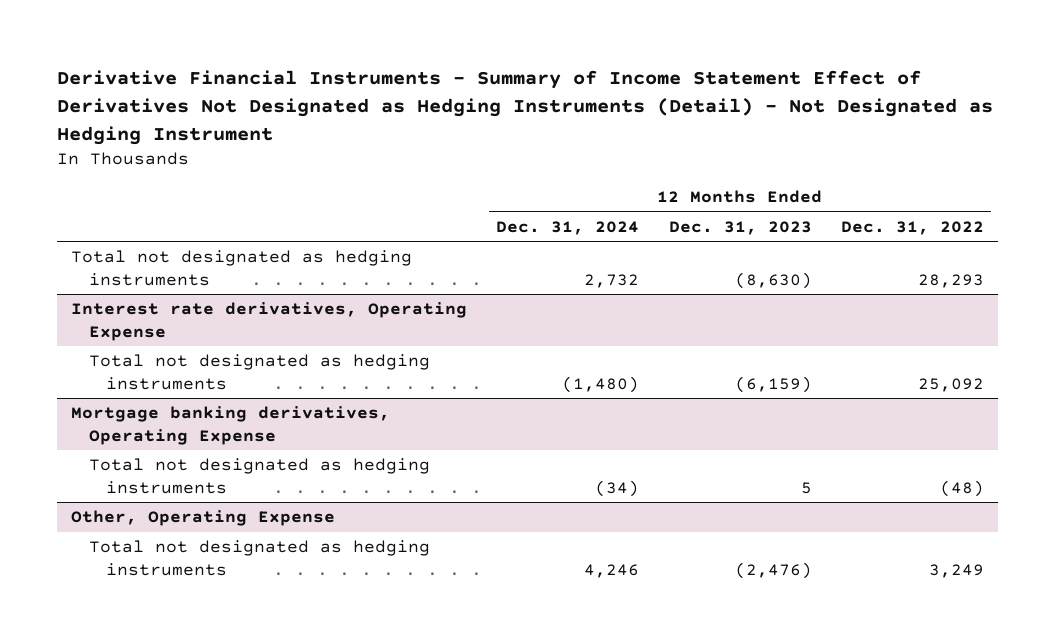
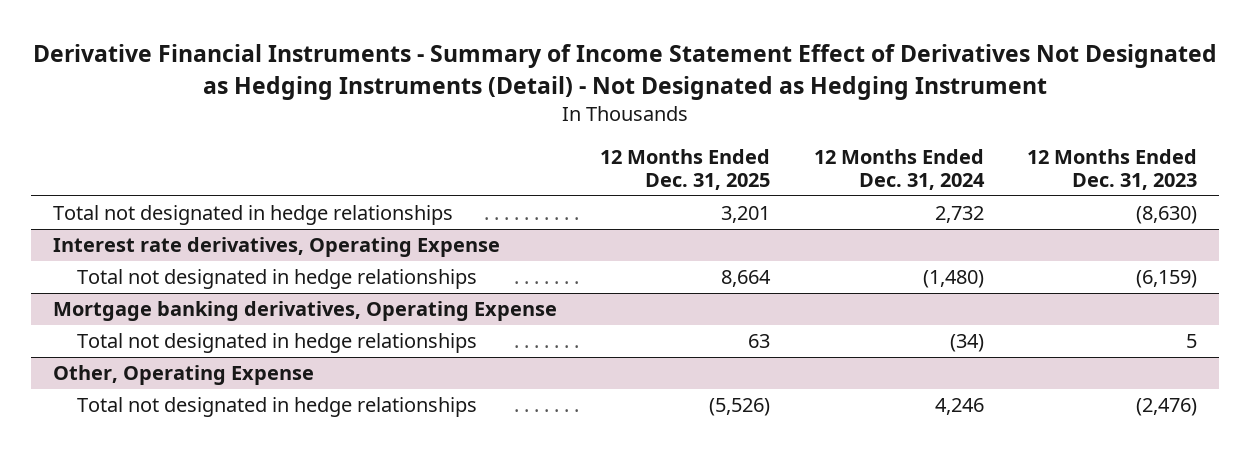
- | 12 Months Ended Dec. 31, 2024 | 12 Months Ended Dec. 31, 2023 | 12 Months Ended Dec. 31, 2022
+ | 12 Months Ended Dec. 31, 2025 | 12 Months Ended Dec. 31, 2024 | 12 Months Ended Dec. 31, 2023
- Total not designated as hedging instruments | 2,732 | (8,630) | 28,293
+ Total not designated in hedge relationships | 3,201 | 2,732 | (8,630)
@ Interest rate derivatives, Operating Expense
- Total not designated as hedging instruments | (1,480) | (6,159) | 25,092
+ Total not designated in hedge relationships | 8,664 | (1,480) | (6,159)
@ Mortgage banking derivatives, Operating Expense
- Total not designated as hedging instruments | (34) | 5 | (48)
+ Total not designated in hedge relationships | 63 | (34) | 5
@ Other, Operating Expense
- Total not designated as hedging instruments | 4,246 | (2,476) | 3,249
+ Total not designated in hedge relationships | (5,526) | 4,246 | (2,476)

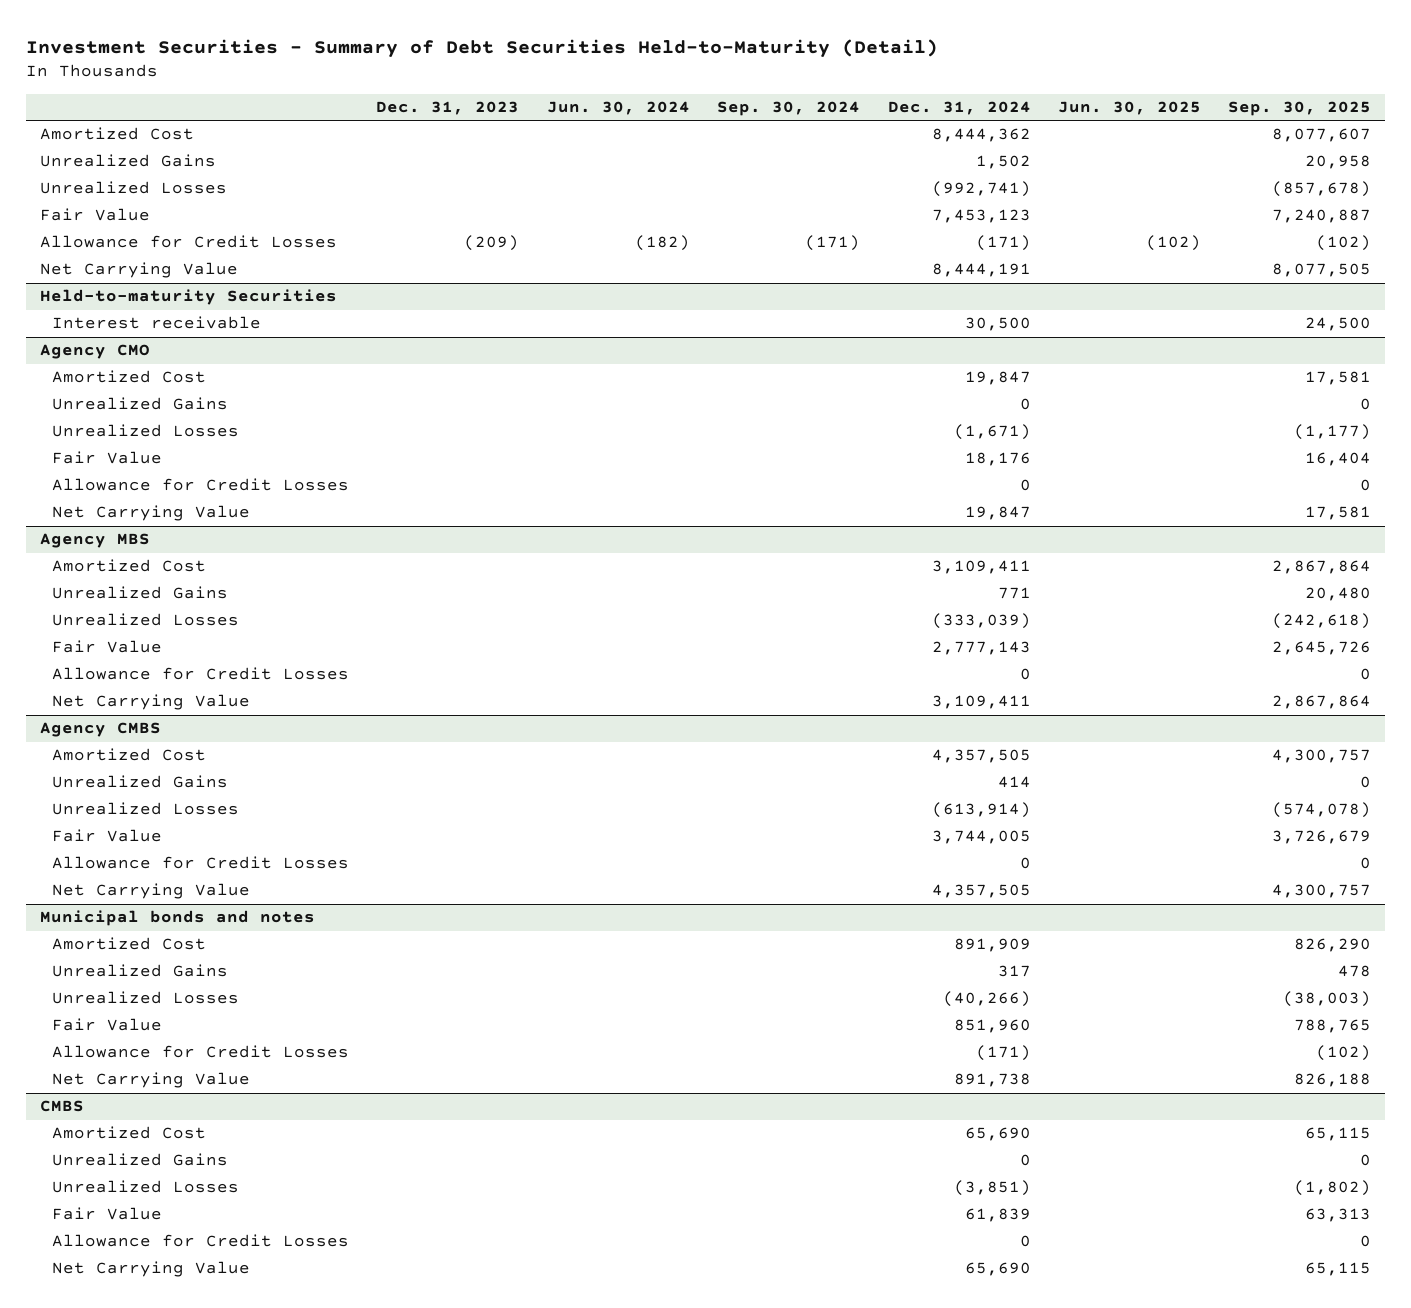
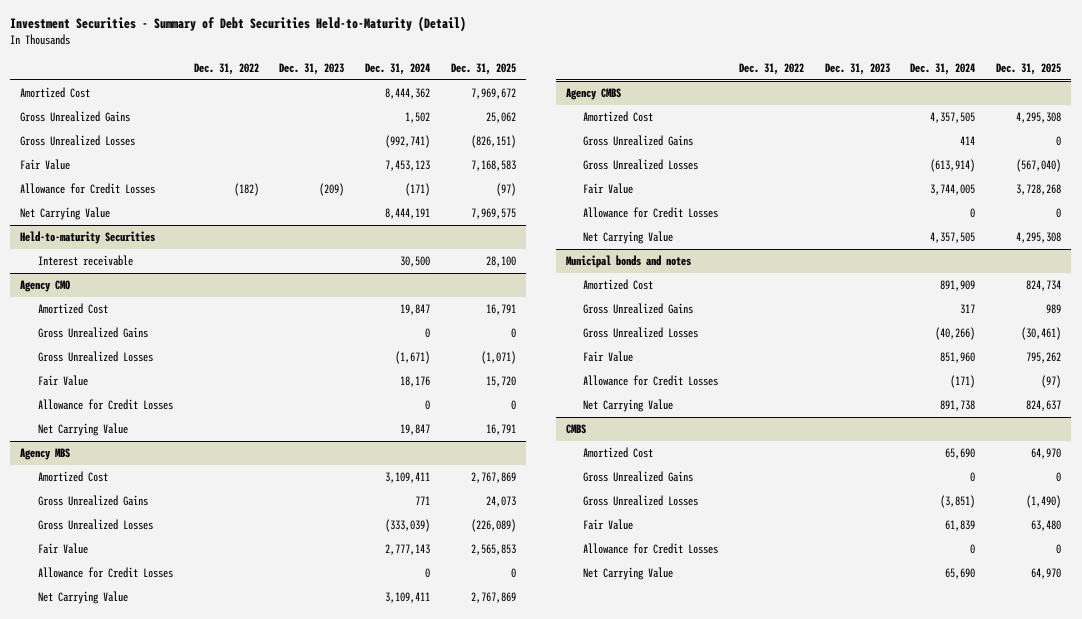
- | Dec. 31, 2023 | Jun. 30, 2024 | Sep. 30, 2024 | Dec. 31, 2024 | Jun. 30, 2025 | Sep. 30, 2025
+ | Dec. 31, 2022 | Dec. 31, 2023 | Dec. 31, 2024 | Dec. 31, 2025
- Unrealized Gains | | | | 1,502 | | 20,958
- Unrealized Losses | | | | (992,741) | | (857,678)
+ Gross Unrealized Gains | | | 1,502 | 25,062
+ Gross Unrealized Losses | | | (992,741) | (826,151)
@ Agency CMO
- Unrealized Gains | | | | 0 | | 0
- Unrealized Losses | | | | (1,671) | | (1,177)
+ Gross Unrealized Gains | | | 0 | 0
+ Gross Unrealized Losses | | | (1,671) | (1,071)
@ Agency MBS
- Unrealized Gains | | | | 771 | | 20,480
- Unrealized Losses | | | | (333,039) | | (242,618)
+ Gross Unrealized Gains | | | 771 | 24,073
+ Gross Unrealized Losses | | | (333,039) | (226,089)
@ Agency CMBS
- Unrealized Gains | | | | 414 | | 0
- Unrealized Losses | | | | (613,914) | | (574,078)
+ Gross Unrealized Gains | | | 414 | 0
+ Gross Unrealized Losses | | | (613,914) | (567,040)
@ Municipal bonds and notes
- Unrealized Gains | | | | 317 | | 478
- Unrealized Losses | | | | (40,266) | | (38,003)
+ Gross Unrealized Gains | | | 317 | 989
+ Gross Unrealized Losses | | | (40,266) | (30,461)
@ CMBS
- Unrealized Gains | | | | 0 | | 0
- Unrealized Losses | | | | (3,851) | | (1,802)
+ Gross Unrealized Gains | | | 0 | 0
+ Gross Unrealized Losses | | | (3,851) | (1,490)

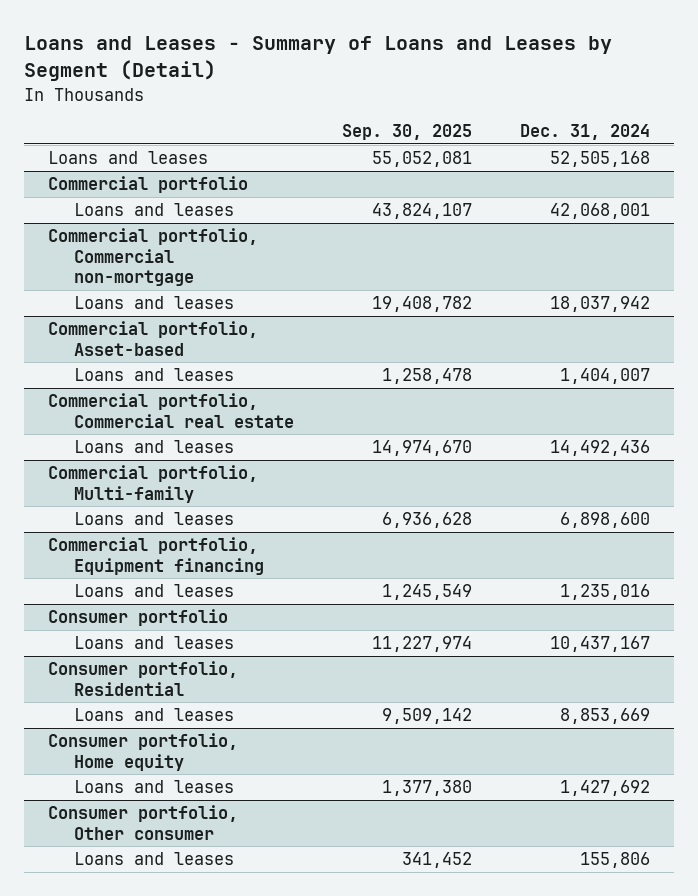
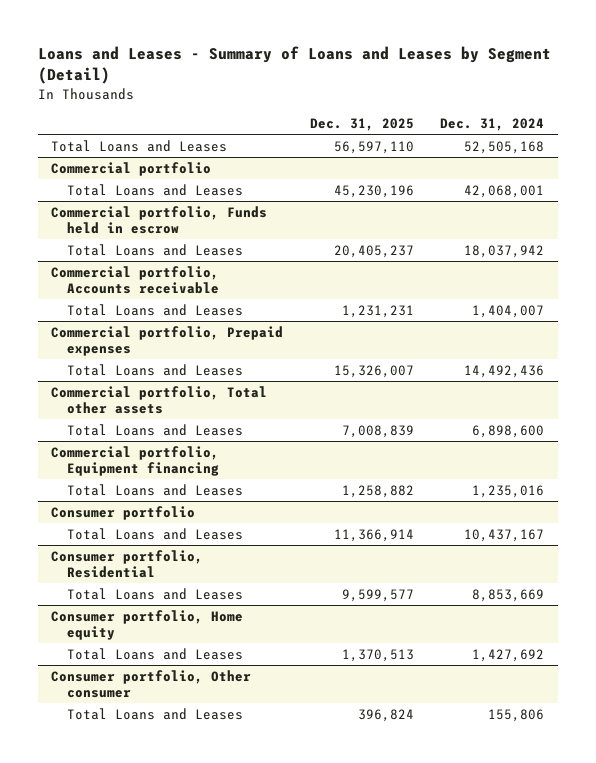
- | Sep. 30, 2025 | Dec. 31, 2024
+ | Dec. 31, 2025 | Dec. 31, 2024
- Loans and leases | 55,052,081 | 52,505,168
+ Total Loans and Leases | 56,597,110 | 52,505,168
@ Commercial portfolio
- Loans and leases | 43,824,107 | 42,068,001
- Commercial portfolio, Commercial non-mortgage
- Loans and leases | 19,408,782 | 18,037,942
- Commercial portfolio, Asset-based
- Loans and leases | 1,258,478 | 1,404,007
- Commercial portfolio, Commercial real estate
- Loans and leases | 14,974,670 | 14,492,436
- Commercial portfolio, Multi-family
- Loans and leases | 6,936,628 | 6,898,600
@ Commercial portfolio
+ Total Loans and Leases | 45,230,196 | 42,068,001
+ Commercial portfolio, Funds held in escrow
+ Total Loans and Leases | 20,405,237 | 18,037,942
+ Commercial portfolio, Accounts receivable
+ Total Loans and Leases | 1,231,231 | 1,404,007
+ Commercial portfolio, Prepaid expenses
+ Total Loans and Leases | 15,326,007 | 14,492,436
+ Commercial portfolio, Total other assets
+ Total Loans and Leases | 7,008,839 | 6,898,600
@ Commercial portfolio, Equipment financing
- Loans and leases | 1,245,549 | 1,235,016
+ Total Loans and Leases | 1,258,882 | 1,235,016
@ Consumer portfolio
- Loans and leases | 11,227,974 | 10,437,167
+ Total Loans and Leases | 11,366,914 | 10,437,167
@ Consumer portfolio, Residential
- Loans and leases | 9,509,142 | 8,853,669
+ Total Loans and Leases | 9,599,577 | 8,853,669
@ Consumer portfolio, Home equity
- Loans and leases | 1,377,380 | 1,427,692
+ Total Loans and Leases | 1,370,513 | 1,427,692
@ Consumer portfolio, Other consumer
- Loans and leases | 341,452 | 155,806
+ Total Loans and Leases | 396,824 | 155,806

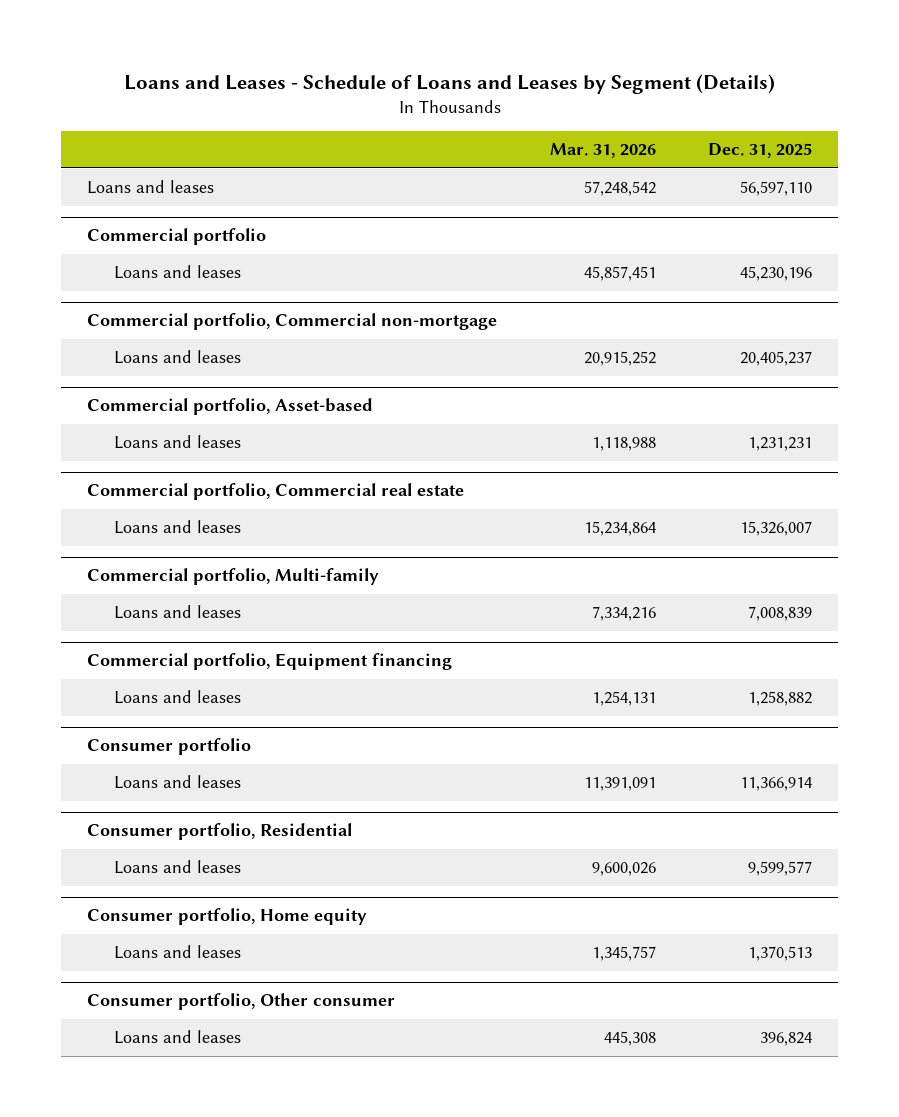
- Loans and Leases - Summary of Loans and Leases by Segment (Detail)
+ Loans and Leases - Schedule of Loans and Leases by Segment (Details)
- | Dec. 31, 2025 | Dec. 31, 2024
+ | Mar. 31, 2026 | Dec. 31, 2025
- Total Loans and Leases | 56,597,110 | 52,505,168
+ Loans and leases | 57,248,542 | 56,597,110
@ Commercial portfolio
- Total Loans and Leases | 45,230,196 | 42,068,001
- Commercial portfolio, Funds held in escrow
- Total Loans and Leases | 20,405,237 | 18,037,942
- Commercial portfolio, Accounts receivable
- Total Loans and Leases | 1,231,231 | 1,404,007
- Commercial portfolio, Prepaid expenses
- Total Loans and Leases | 15,326,007 | 14,492,436
- Commercial portfolio, Total other assets
- Total Loans and Leases | 7,008,839 | 6,898,600
@ Commercial portfolio
+ Loans and leases | 45,857,451 | 45,230,196
+ Commercial portfolio, Commercial non-mortgage
+ Loans and leases | 20,915,252 | 20,405,237
+ Commercial portfolio, Asset-based
+ Loans and leases | 1,118,988 | 1,231,231
+ Commercial portfolio, Commercial real estate
+ Loans and leases | 15,234,864 | 15,326,007
+ Commercial portfolio, Multi-family
+ Loans and leases | 7,334,216 | 7,008,839
@ Commercial portfolio, Equipment financing
- Total Loans and Leases | 1,258,882 | 1,235,016
+ Loans and leases | 1,254,131 | 1,258,882
@ Consumer portfolio
- Total Loans and Leases | 11,366,914 | 10,437,167
+ Loans and leases | 11,391,091 | 11,366,914
@ Consumer portfolio, Residential
- Total Loans and Leases | 9,599,577 | 8,853,669
+ Loans and leases | 9,600,026 | 9,599,577
@ Consumer portfolio, Home equity
- Total Loans and Leases | 1,370,513 | 1,427,692
+ Loans and leases | 1,345,757 | 1,370,513
@ Consumer portfolio, Other consumer
- Total Loans and Leases | 396,824 | 155,806
+ Loans and leases | 445,308 | 396,824

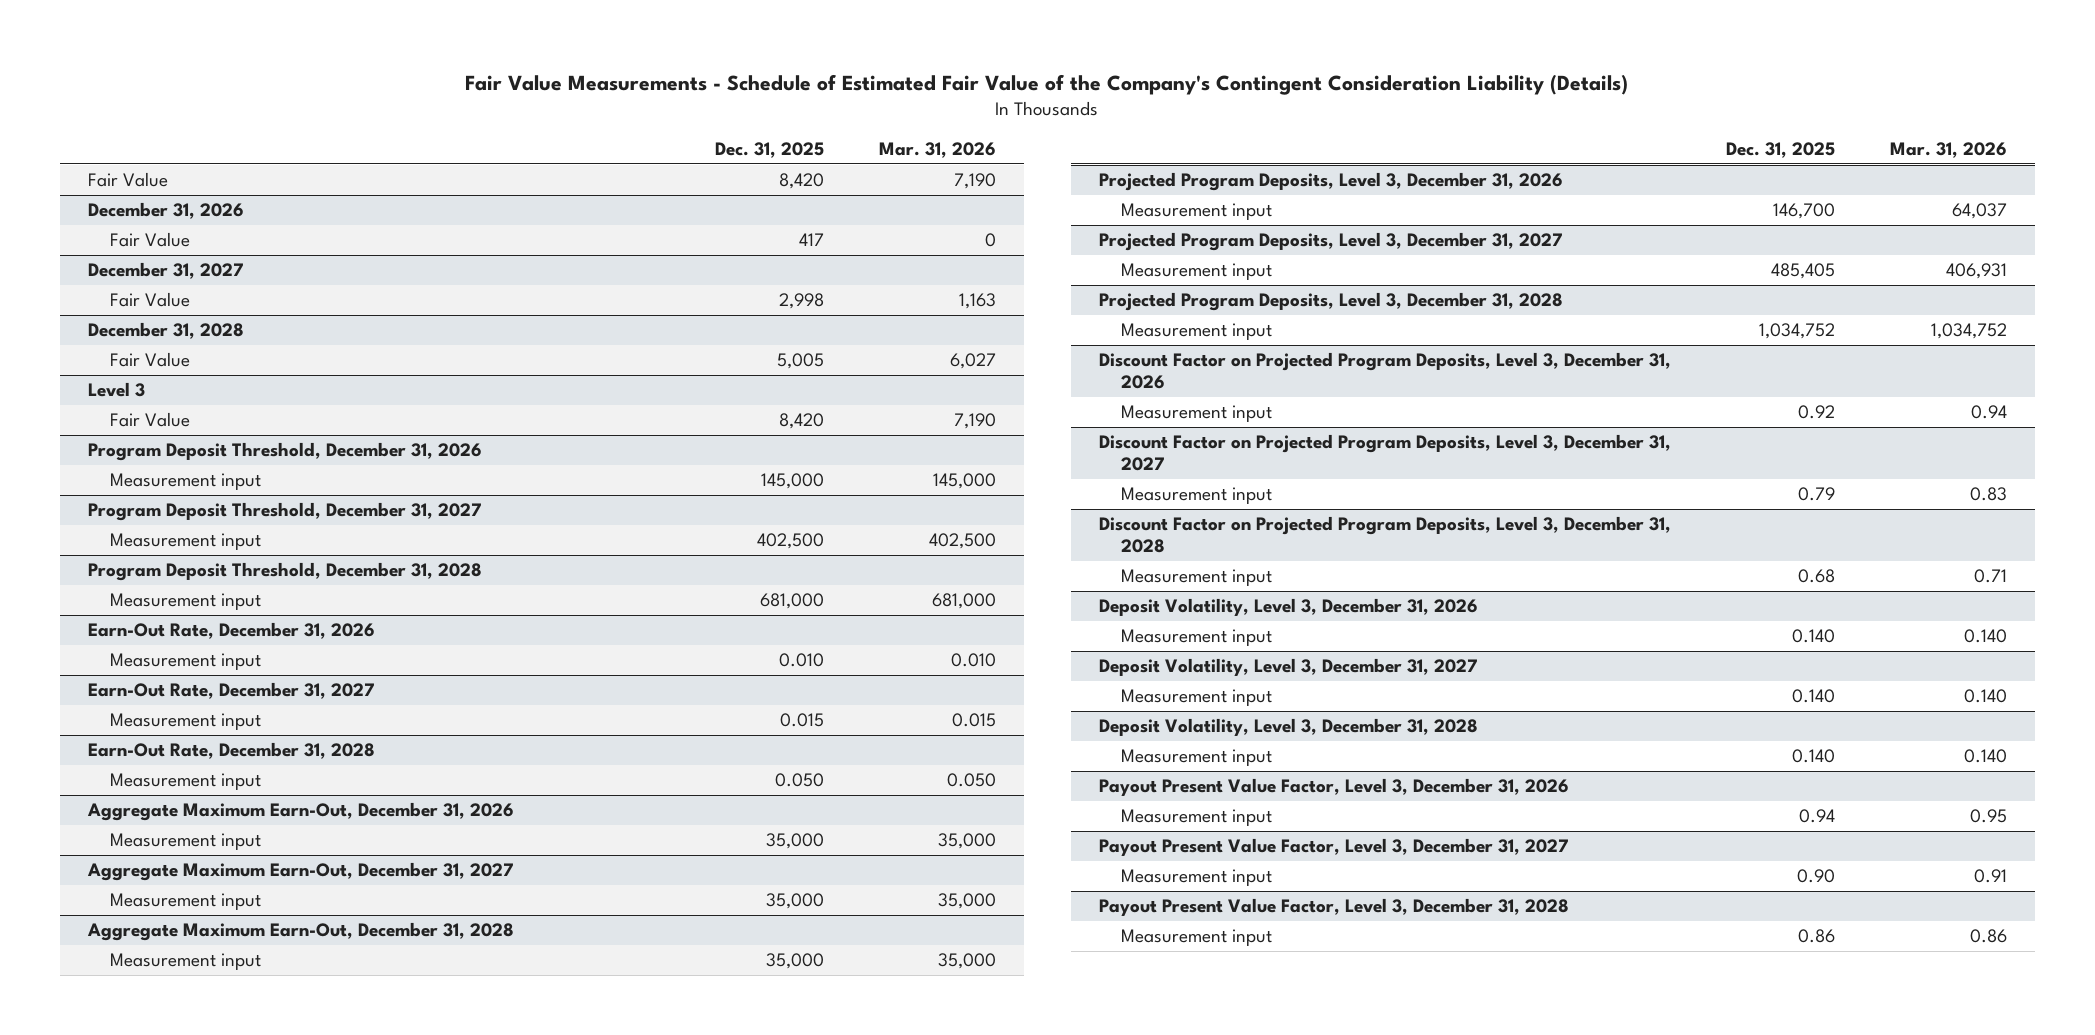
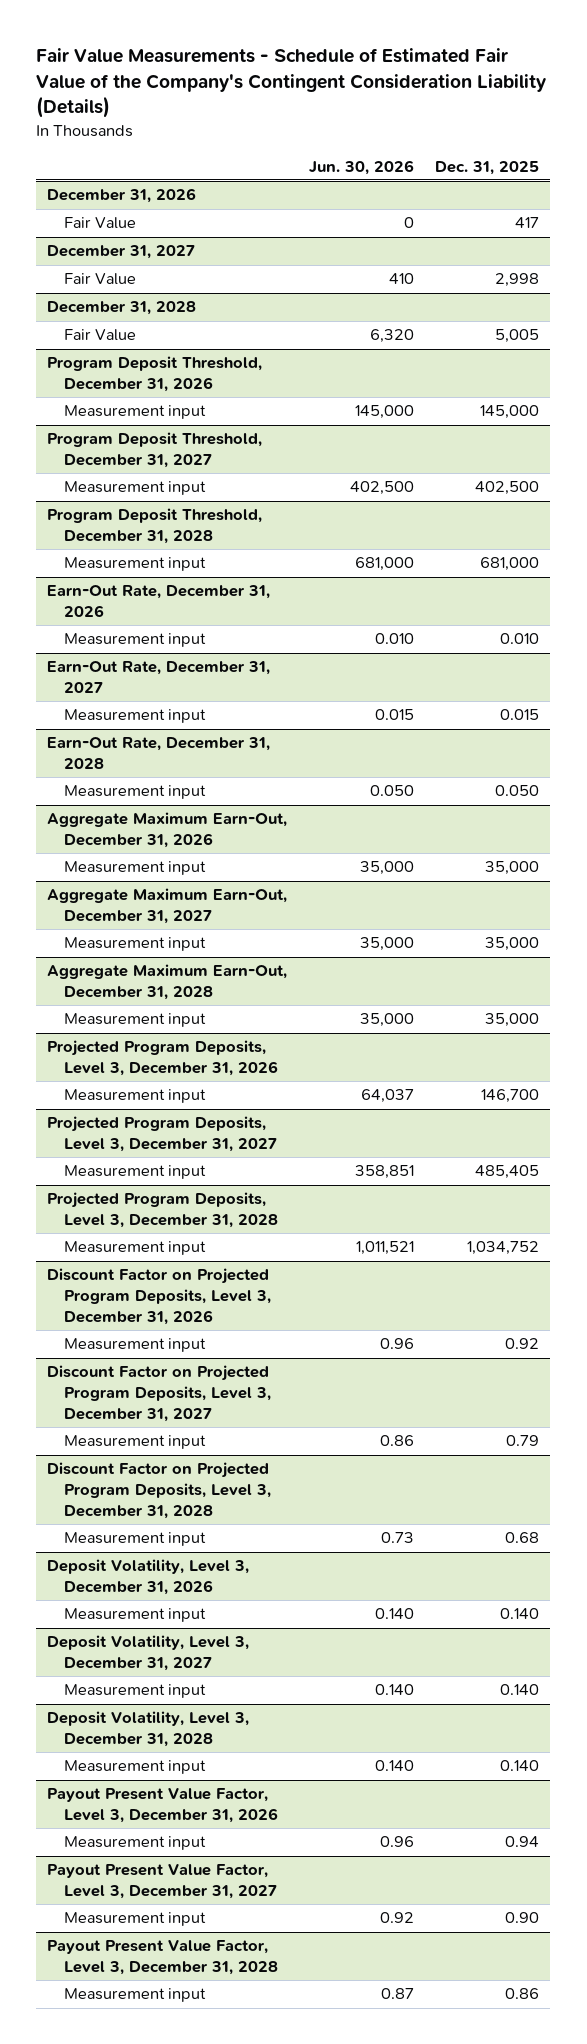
- | Dec. 31, 2025 | Mar. 31, 2026
+ | Jun. 30, 2026 | Dec. 31, 2025
- Fair Value | 8,420 | 7,190
- Level 3
- Fair Value | 8,420 | 7,190

